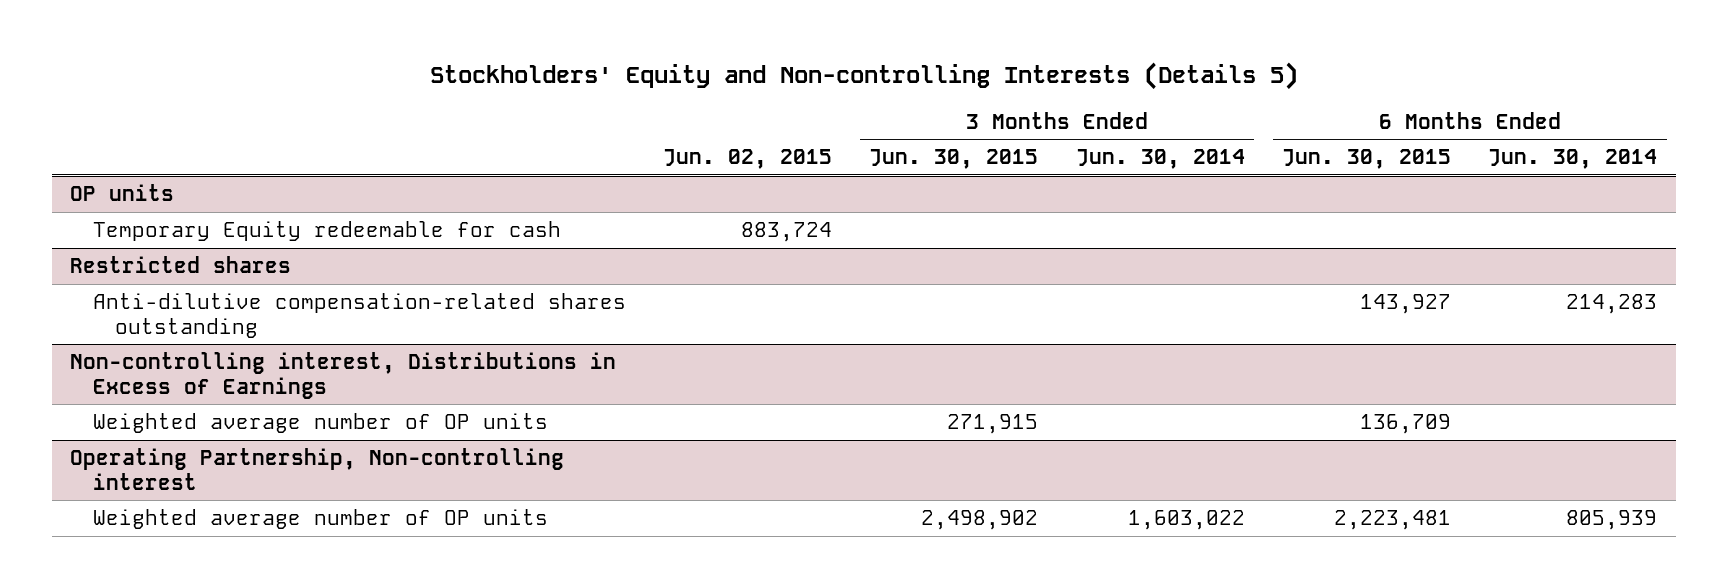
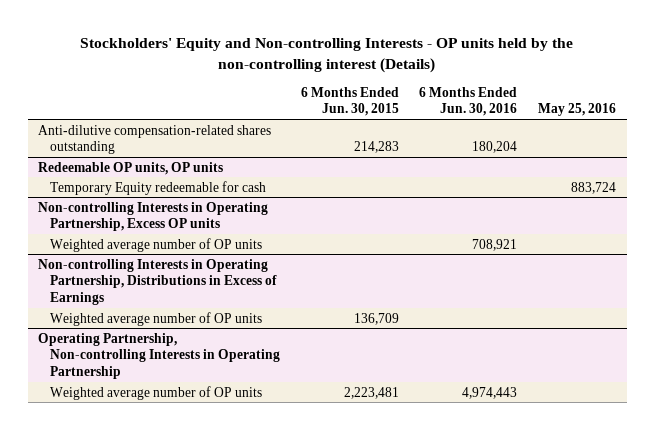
- Stockholders' Equity and Non-controlling Interests (Details 5)
+ Stockholders' Equity and Non-controlling Interests - OP units held by the non-controlling interest (Details)
- | Jun. 02, 2015 | 3 Months Ended Jun. 30, 2015 | 3 Months Ended Jun. 30, 2014 | 6 Months Ended Jun. 30, 2015 | 6 Months Ended Jun. 30, 2014
+ | 6 Months Ended Jun. 30, 2015 | 6 Months Ended Jun. 30, 2016 | May 25, 2016
- OP units
+ Anti-dilutive compensation-related shares outstanding | 214,283 | 180,204 |
+ Redeemable OP units, OP units
- Restricted shares
- Anti-dilutive compensation-related shares outstanding | | | | 143,927 | 214,283
- Non-controlling interest, Distributions in Excess of Earnings
+ Non-controlling Interests in Operating Partnership, Excess OP units
+ Weighted average number of OP units | | 708,921 |
+ Non-controlling Interests in Operating Partnership, Distributions in Excess of Earnings
- Operating Partnership, Non-controlling interest
+ Operating Partnership, Non-controlling Interests in Operating Partnership

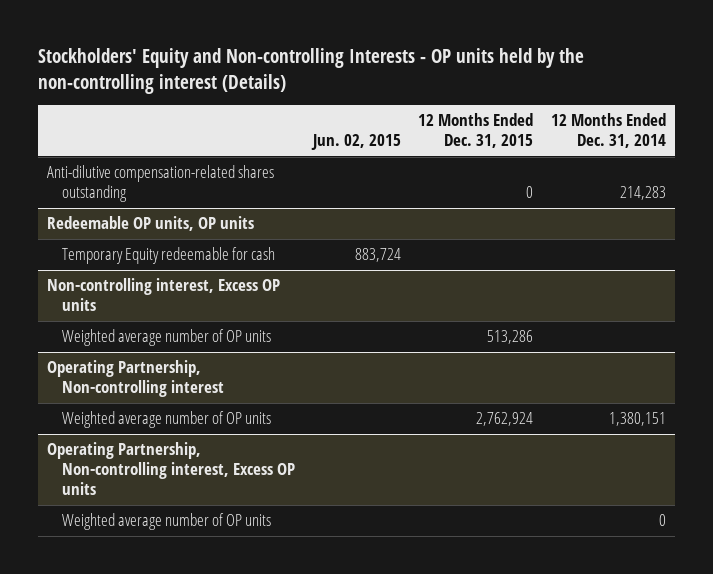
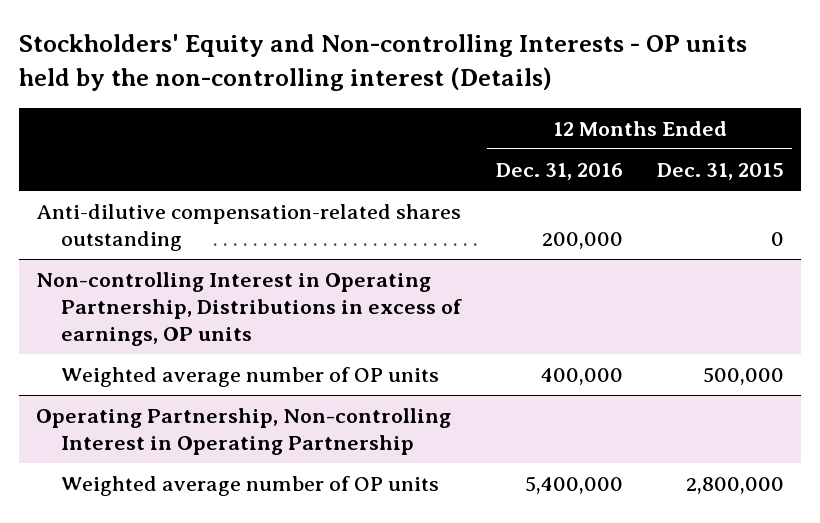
- | Jun. 02, 2015 | 12 Months Ended Dec. 31, 2015 | 12 Months Ended Dec. 31, 2014
+ | 12 Months Ended Dec. 31, 2016 | 12 Months Ended Dec. 31, 2015
- Redeemable OP units, OP units
- Temporary Equity redeemable for cash | 883,724 | |
- Non-controlling interest, Excess OP units
- Weighted average number of OP units | | 513,286 |
- Operating Partnership, Non-controlling interest
- Weighted average number of OP units | | 2,762,924 | 1,380,151
- Operating Partnership, Non-controlling interest, Excess OP units
- Weighted average number of OP units | | | 0
+ Non-controlling Interest in Operating Partnership, Distributions in excess of earnings, OP units
+ Weighted average number of OP units | 400,000 | 500,000
+ Operating Partnership, Non-controlling Interest in Operating Partnership
+ Weighted average number of OP units | 5,400,000 | 2,800,000

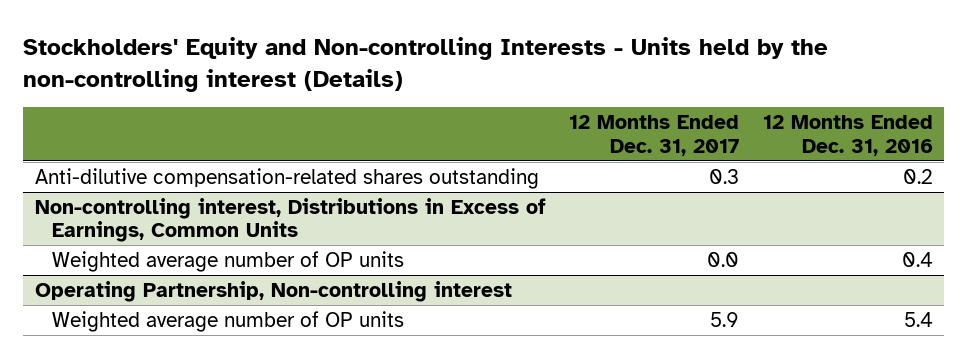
- Stockholders' Equity and Non-controlling Interests - OP units held by the non-controlling interest (Details)
+ Stockholders' Equity and Non-controlling Interests - Units held by the non-controlling interest (Details)
- | 12 Months Ended Dec. 31, 2016 | 12 Months Ended Dec. 31, 2015
+ | 12 Months Ended Dec. 31, 2017 | 12 Months Ended Dec. 31, 2016
- Anti-dilutive compensation-related shares outstanding | 200,000 | 0
- Non-controlling Interest in Operating Partnership, Distributions in excess of earnings, OP units
- Weighted average number of OP units | 400,000 | 500,000
- Operating Partnership, Non-controlling Interest in Operating Partnership
- Weighted average number of OP units | 5,400,000 | 2,800,000
+ Anti-dilutive compensation-related shares outstanding | 0.3 | 0.2
+ Non-controlling interest, Distributions in Excess of Earnings, Common Units
+ Weighted average number of OP units | 0.0 | 0.4
+ Operating Partnership, Non-controlling interest
+ Weighted average number of OP units | 5.9 | 5.4

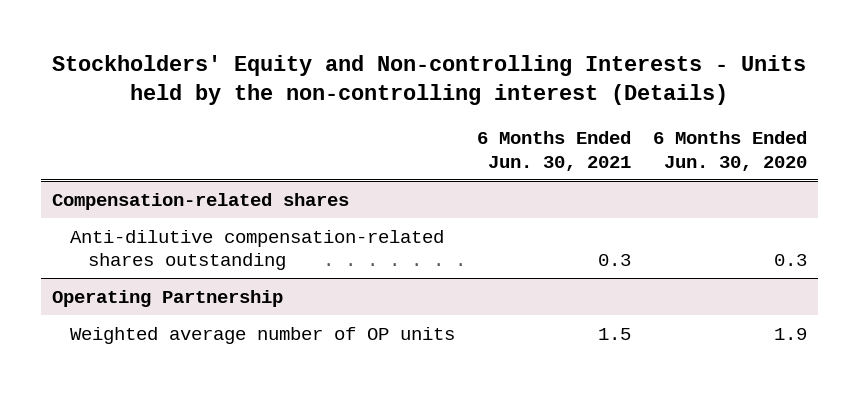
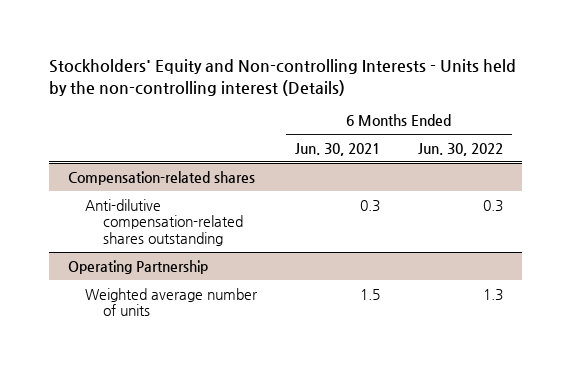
- | 6 Months Ended Jun. 30, 2021 | 6 Months Ended Jun. 30, 2020
+ | 6 Months Ended Jun. 30, 2021 | 6 Months Ended Jun. 30, 2022
@ Operating Partnership
- Weighted average number of OP units | 1.5 | 1.9
+ Weighted average number of units | 1.5 | 1.3

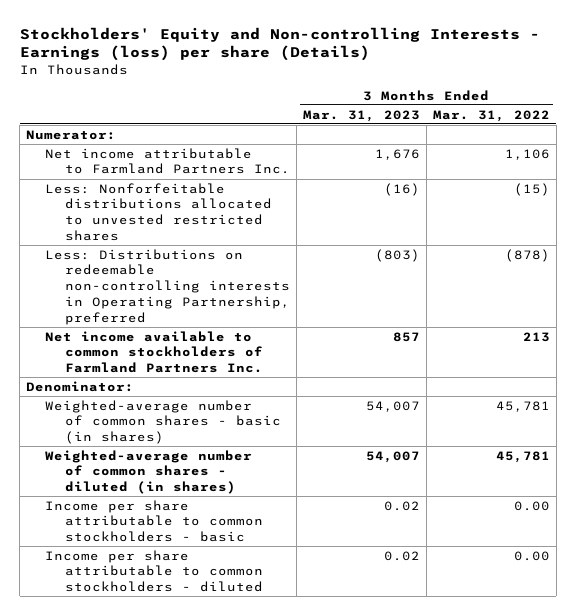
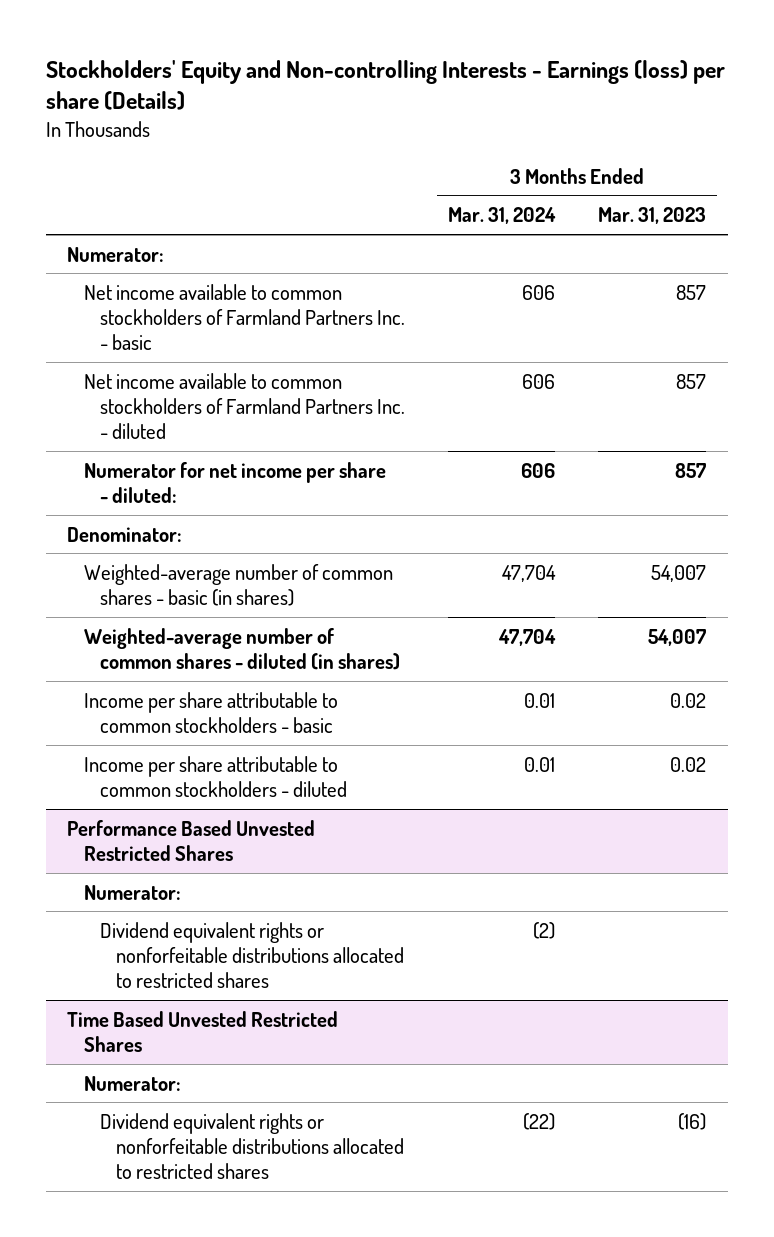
- | 3 Months Ended Mar. 31, 2023 | 3 Months Ended Mar. 31, 2022
+ | 3 Months Ended Mar. 31, 2024 | 3 Months Ended Mar. 31, 2023
- Net income attributable to Farmland Partners Inc. | 1,676 | 1,106
- Less: Nonforfeitable distributions allocated to unvested restricted shares | (16) | (15)
- Less: Distributions on redeemable non-controlling interests in Operating Partnership, preferred | (803) | (878)
- Net income available to common stockholders of Farmland Partners Inc. | 857 | 213
+ Net income available to common stockholders of Farmland Partners Inc. - basic | 606 | 857
+ Net income available to common stockholders of Farmland Partners Inc. - diluted | 606 | 857
+ Numerator for net income per share - diluted: | 606 | 857
+ Performance Based Unvested Restricted Shares
+ Numerator:
+ Dividend equivalent rights or nonforfeitable distributions allocated to restricted shares | (2) |
+ Time Based Unvested Restricted Shares
+ Numerator:
+ Dividend equivalent rights or nonforfeitable distributions allocated to restricted shares | (22) | (16)

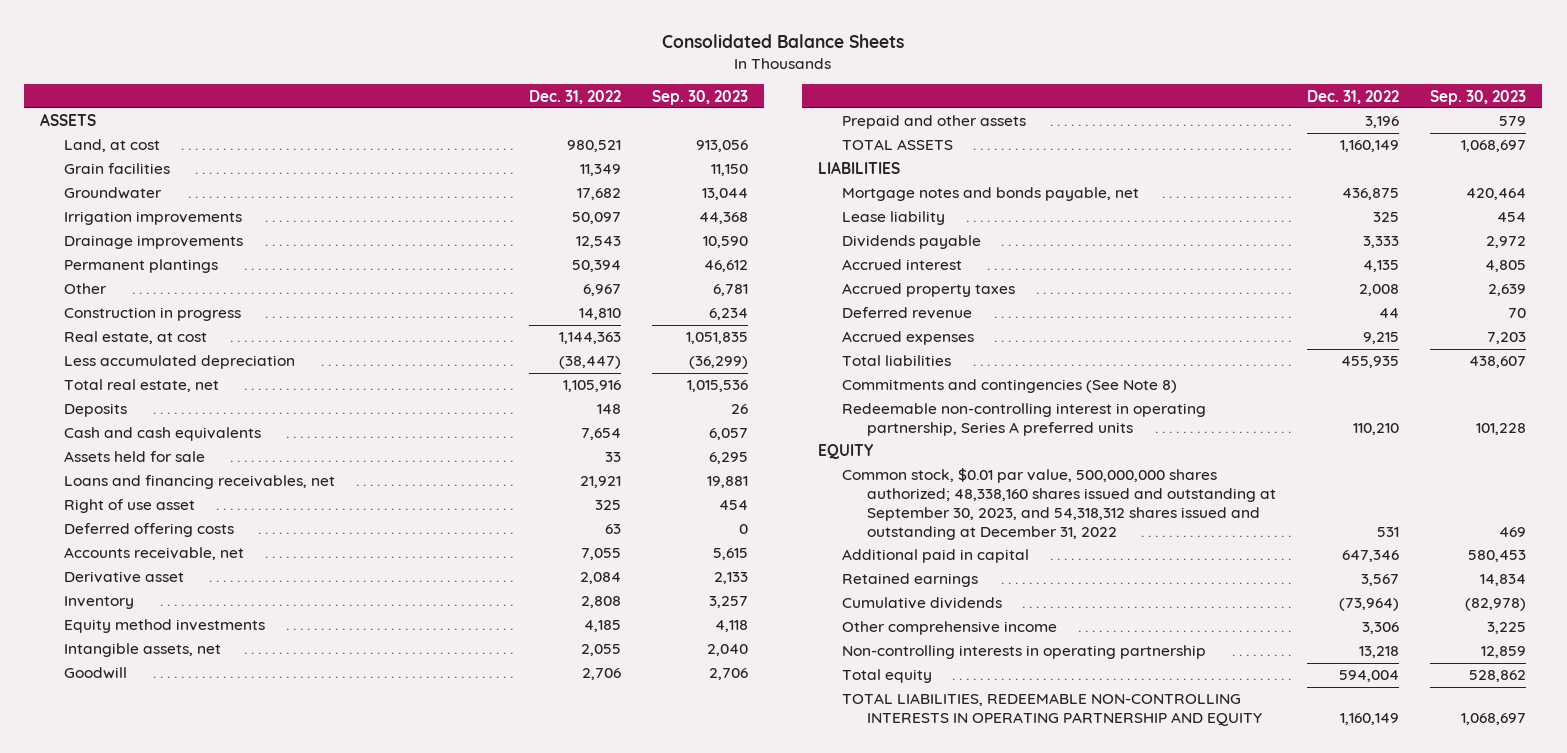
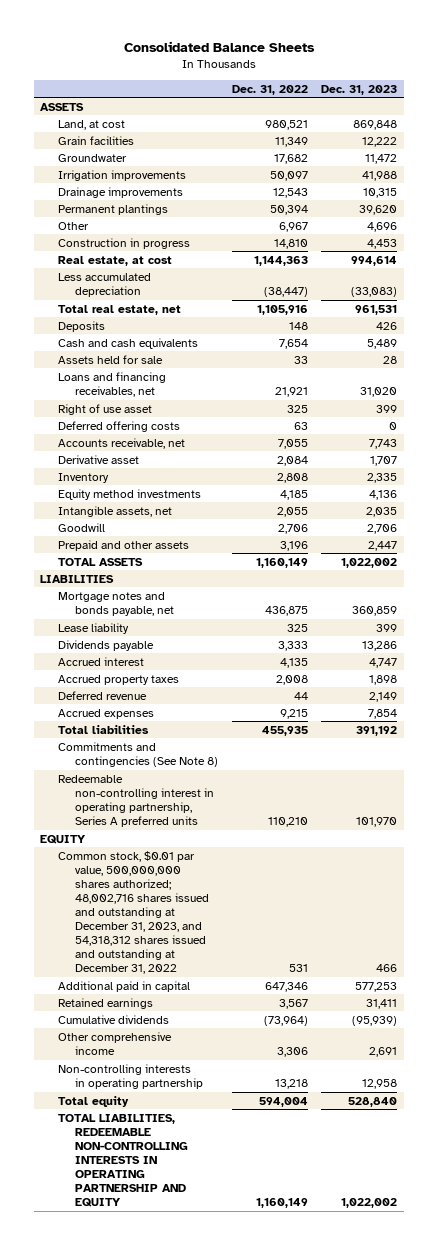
- | Dec. 31, 2022 | Sep. 30, 2023
+ | Dec. 31, 2022 | Dec. 31, 2023
- Common stock, $0.01 par value, 500,000,000 shares authorized; 48,338,160 shares issued and outstanding at September 30, 2023, and 54,318,312 shares issued and outstanding at December 31, 2022 | 531 | 469
+ Common stock, $0.01 par value, 500,000,000 shares authorized; 48,002,716 shares issued and outstanding at December 31, 2023, and 54,318,312 shares issued and outstanding at December 31, 2022 | 531 | 466

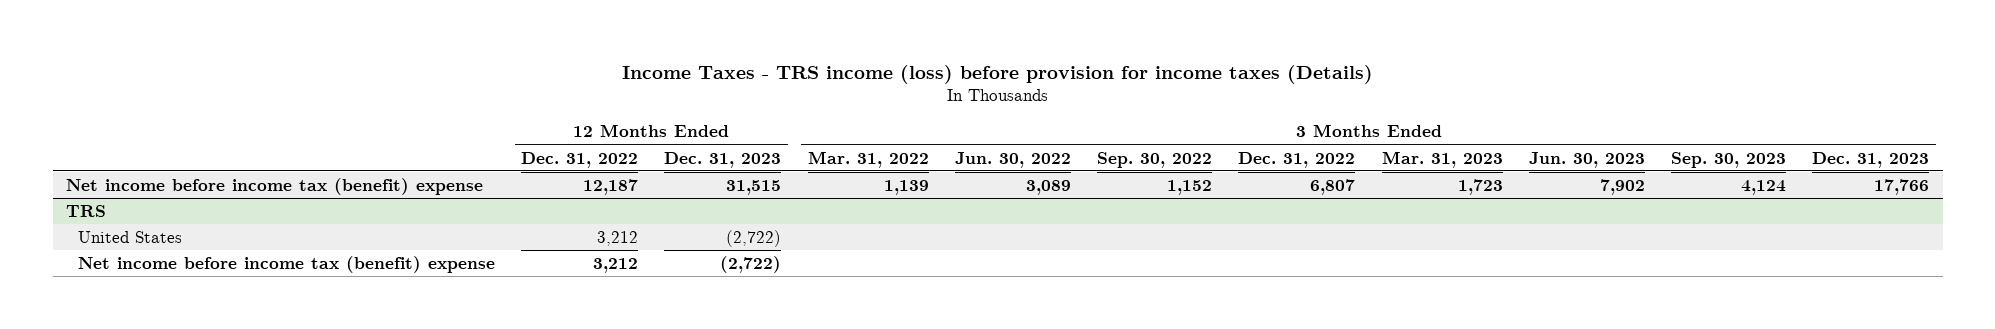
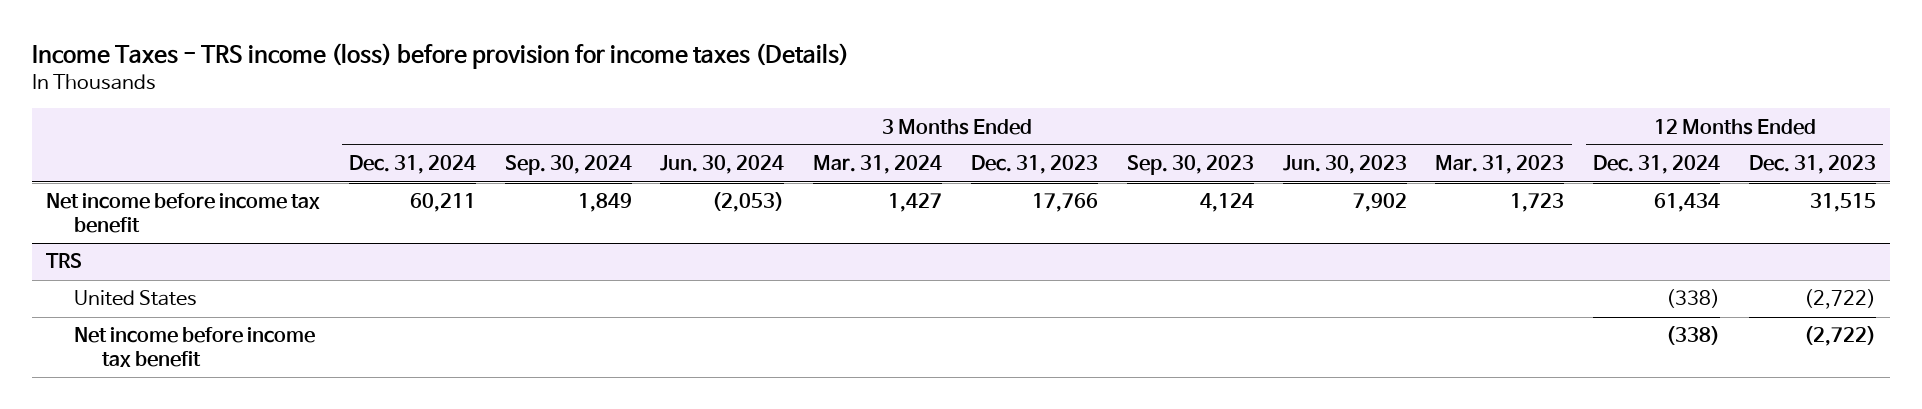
- | 12 Months Ended Dec. 31, 2022 | 12 Months Ended Dec. 31, 2023 | 3 Months Ended Mar. 31, 2022 | 3 Months Ended Jun. 30, 2022 | 3 Months Ended Sep. 30, 2022 | 3 Months Ended Dec. 31, 2022 | 3 Months Ended Mar. 31, 2023 | 3 Months Ended Jun. 30, 2023 | 3 Months Ended Sep. 30, 2023 | 3 Months Ended Dec. 31, 2023
+ | 3 Months Ended Dec. 31, 2024 | 3 Months Ended Sep. 30, 2024 | 3 Months Ended Jun. 30, 2024 | 3 Months Ended Mar. 31, 2024 | 3 Months Ended Dec. 31, 2023 | 3 Months Ended Sep. 30, 2023 | 3 Months Ended Jun. 30, 2023 | 3 Months Ended Mar. 31, 2023 | 12 Months Ended Dec. 31, 2024 | 12 Months Ended Dec. 31, 2023
- Net income before income tax (benefit) expense | 12,187 | 31,515 | 1,139 | 3,089 | 1,152 | 6,807 | 1,723 | 7,902 | 4,124 | 17,766
+ Net income before income tax benefit | 60,211 | 1,849 | (2,053) | 1,427 | 17,766 | 4,124 | 7,902 | 1,723 | 61,434 | 31,515
@ TRS
- Net income before income tax (benefit) expense | 3,212 | (2,722) | | | | | | | |
+ Net income before income tax benefit | | | | | | | | | (338) | (2,722)

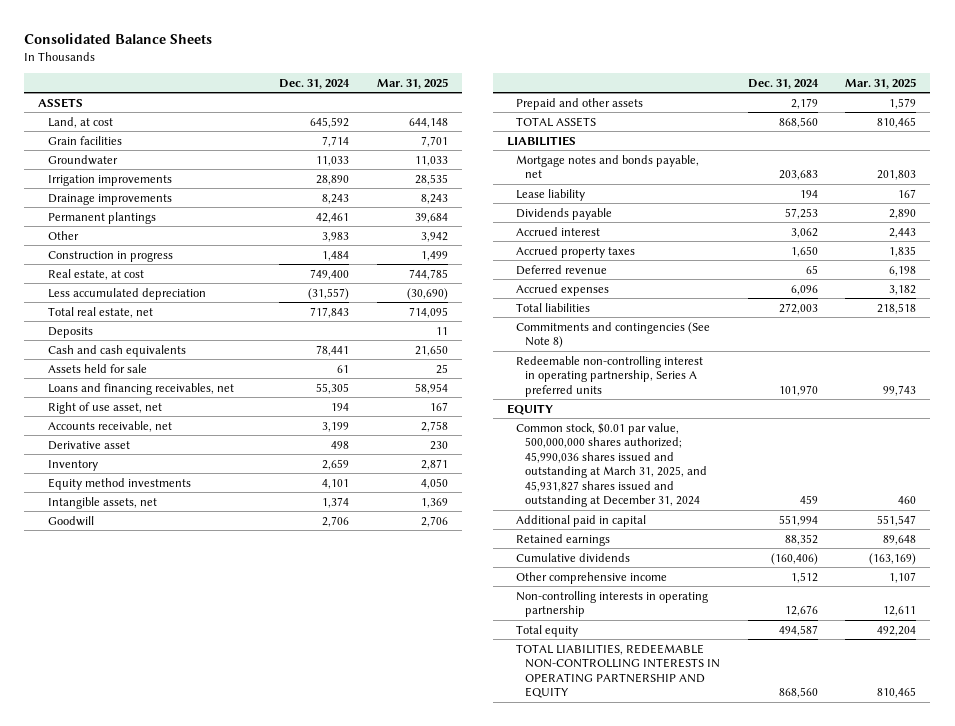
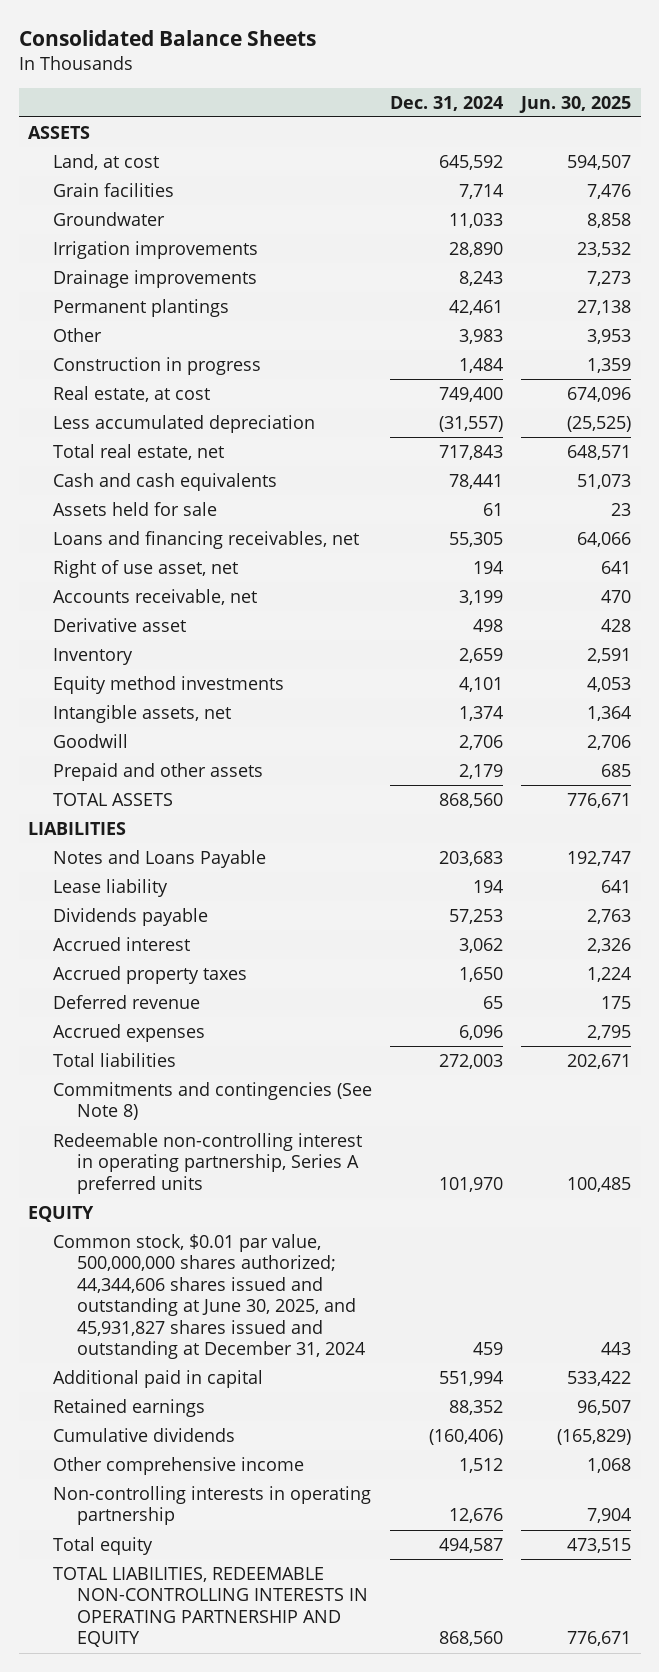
- | Dec. 31, 2024 | Mar. 31, 2025
+ | Dec. 31, 2024 | Jun. 30, 2025
- Deposits | | 11
- Mortgage notes and bonds payable, net | 203,683 | 201,803
+ Notes and Loans Payable | 203,683 | 192,747
- Common stock, $0.01 par value, 500,000,000 shares authorized; 45,990,036 shares issued and outstanding at March 31, 2025, and 45,931,827 shares issued and outstanding at December 31, 2024 | 459 | 460
+ Common stock, $0.01 par value, 500,000,000 shares authorized; 44,344,606 shares issued and outstanding at June 30, 2025, and 45,931,827 shares issued and outstanding at December 31, 2024 | 459 | 443

